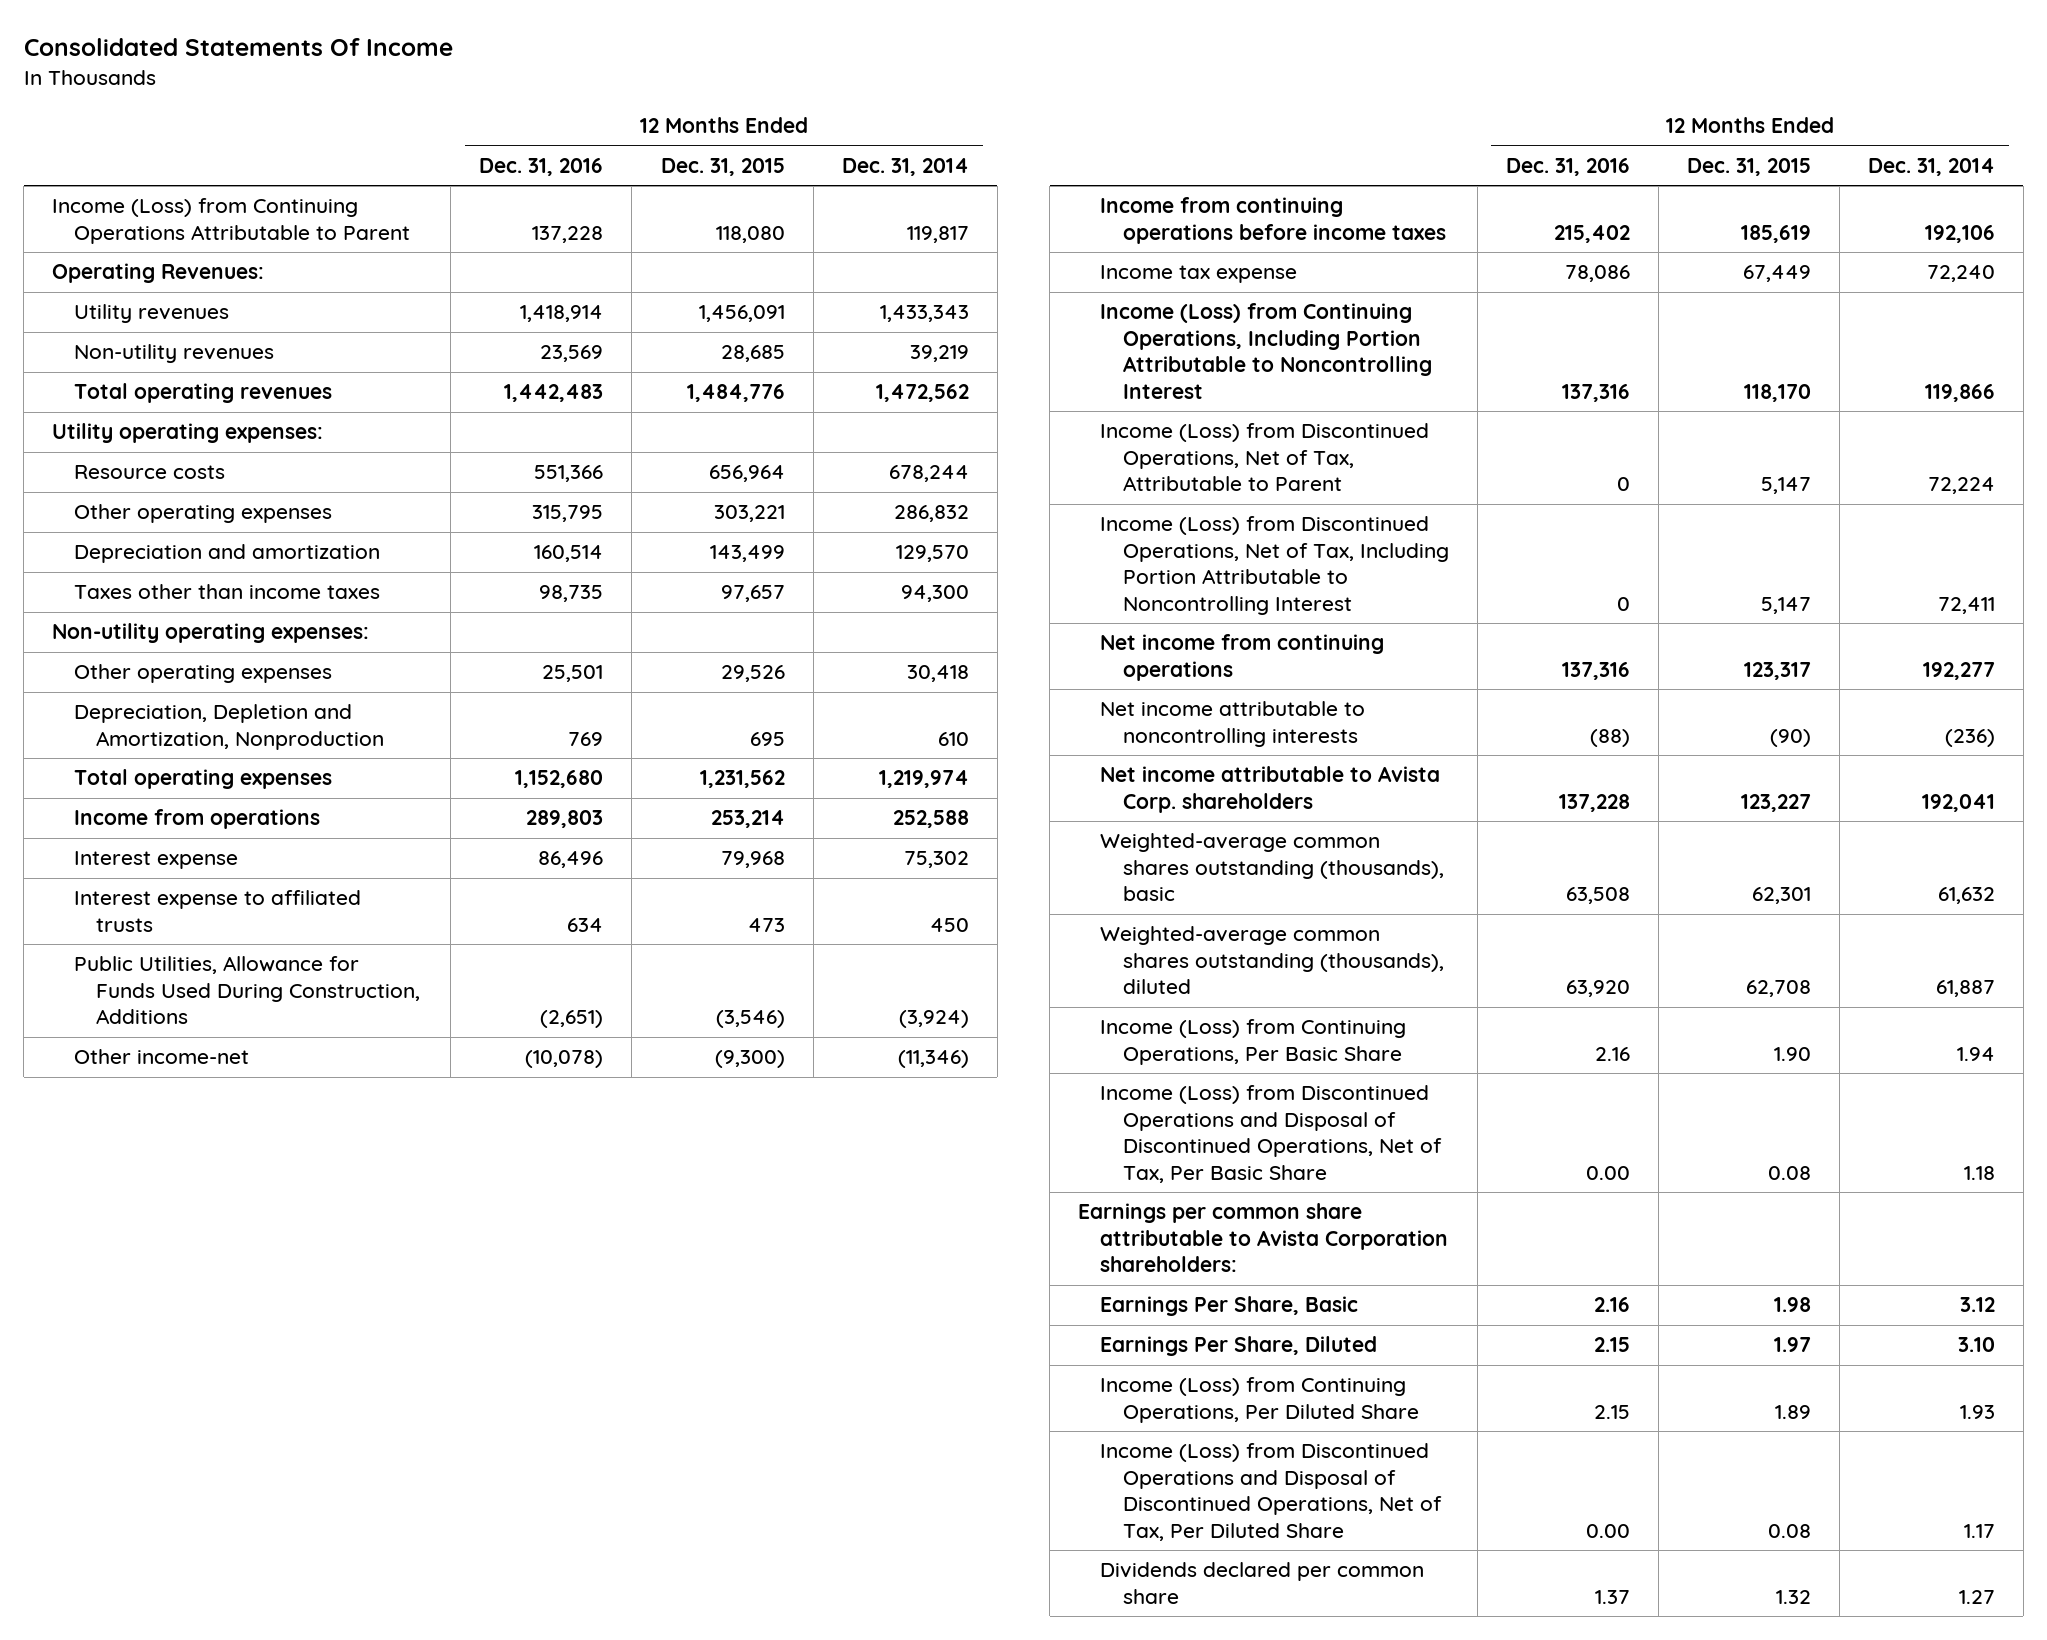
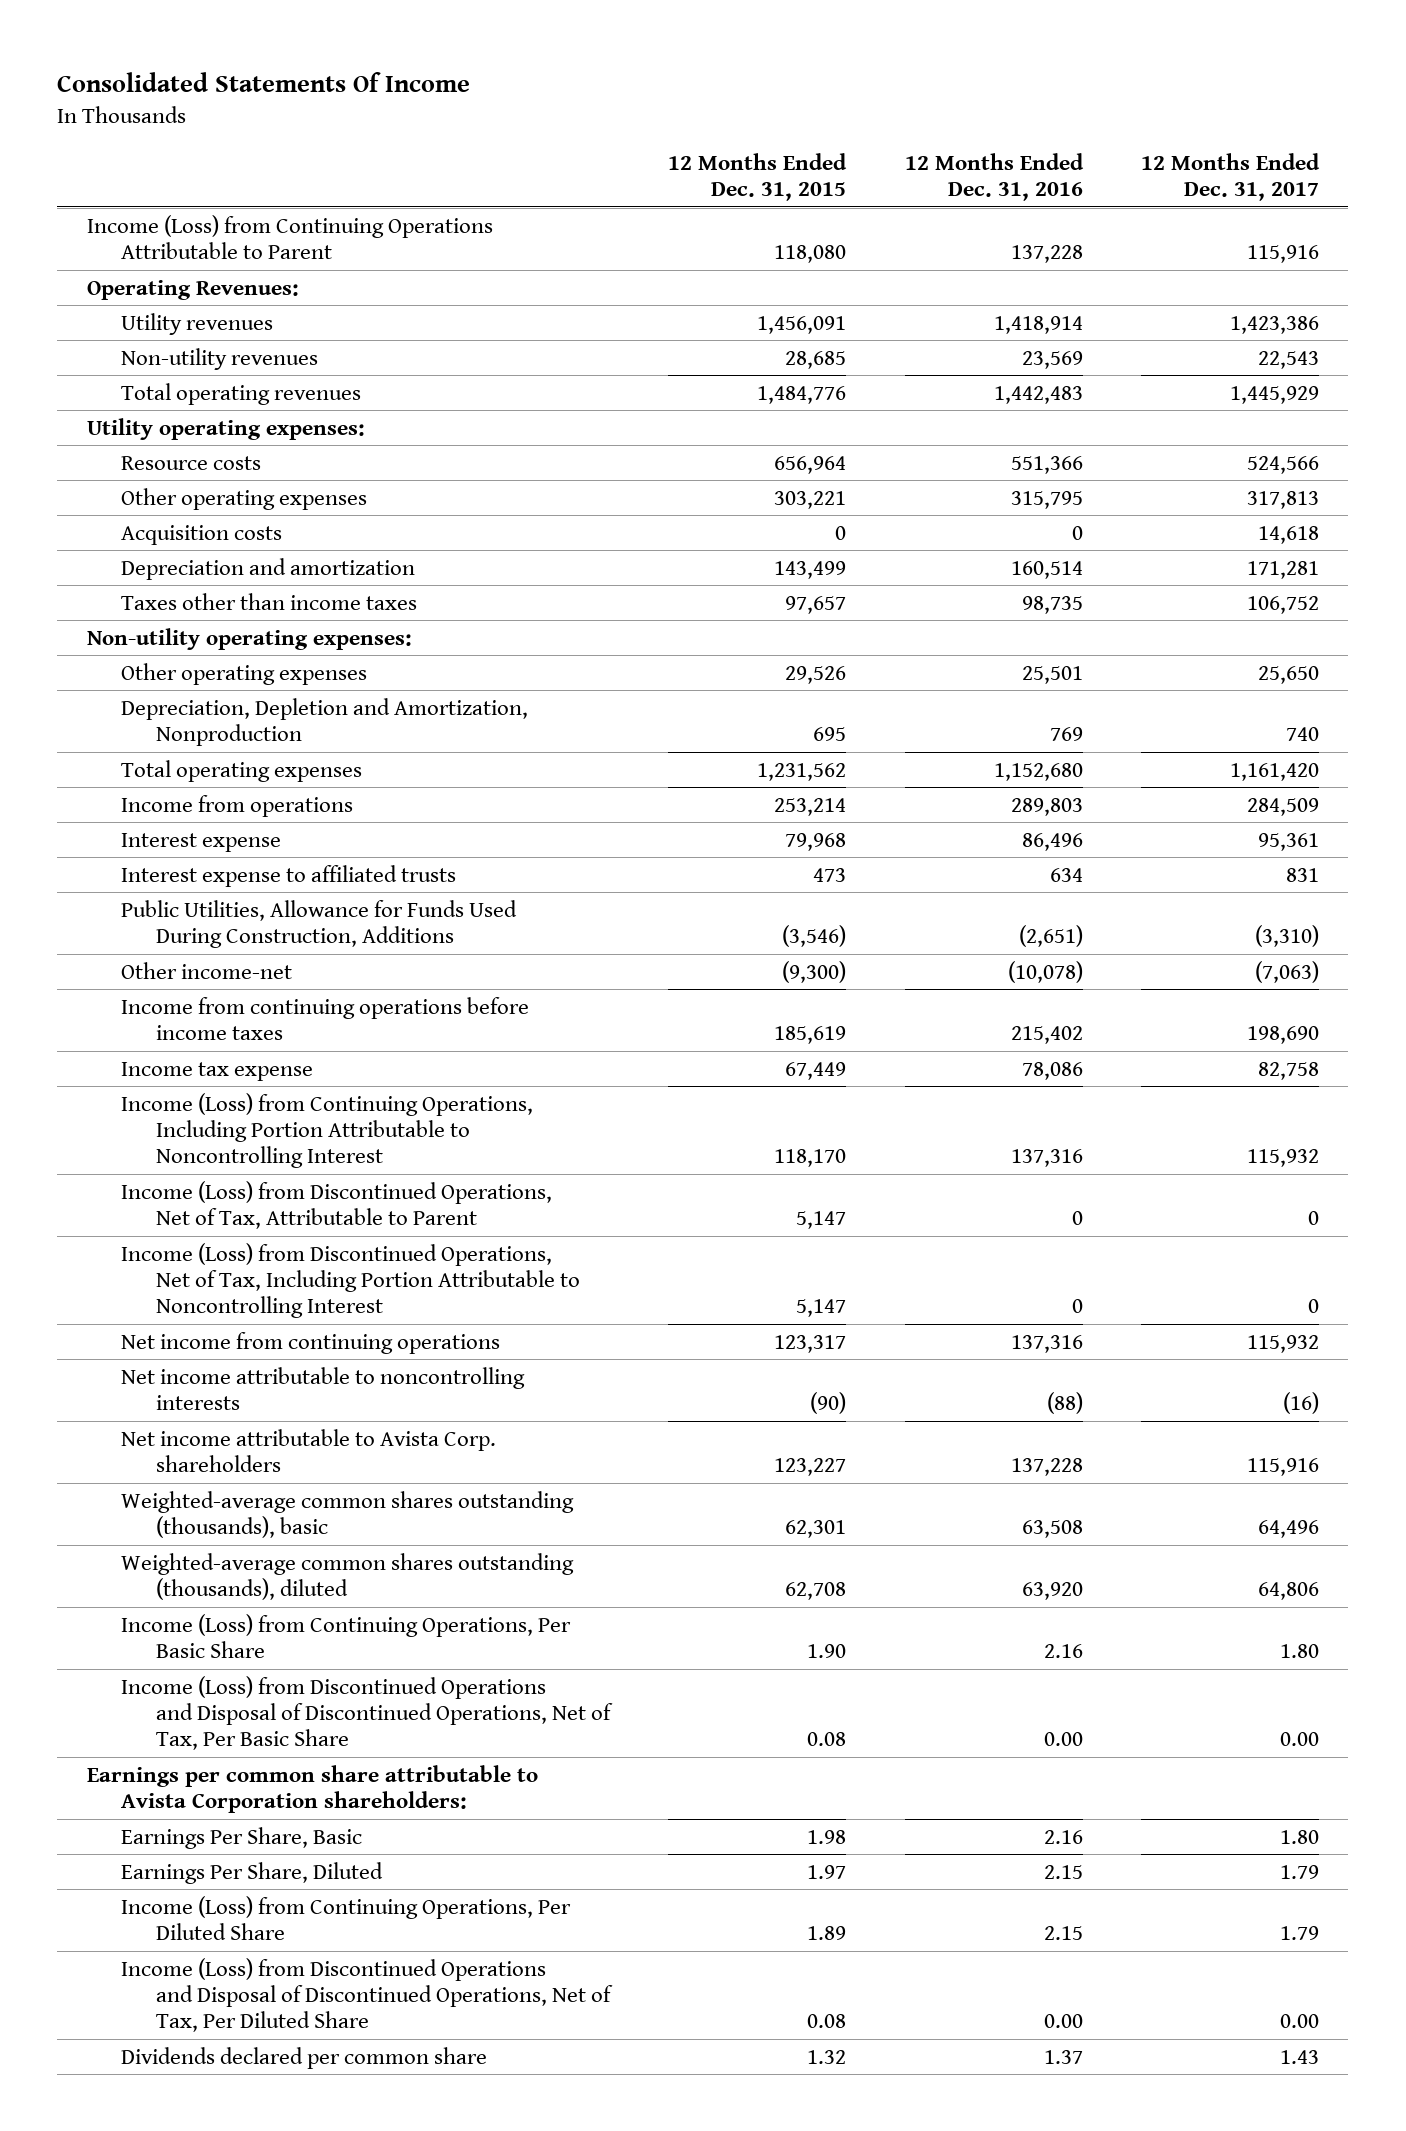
- | 12 Months Ended Dec. 31, 2016 | 12 Months Ended Dec. 31, 2015 | 12 Months Ended Dec. 31, 2014
+ | 12 Months Ended Dec. 31, 2015 | 12 Months Ended Dec. 31, 2016 | 12 Months Ended Dec. 31, 2017
+ Acquisition costs | 0 | 0 | 14,618

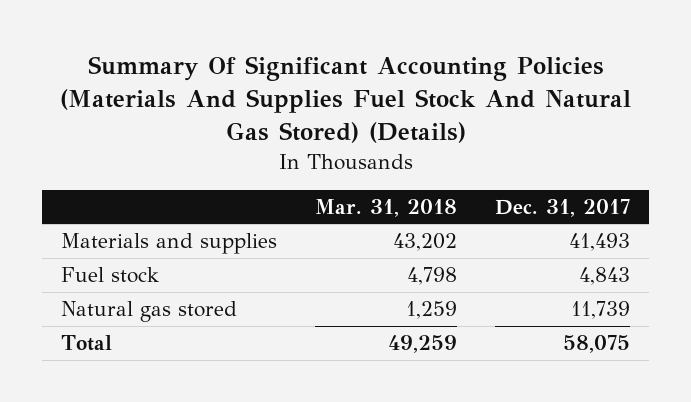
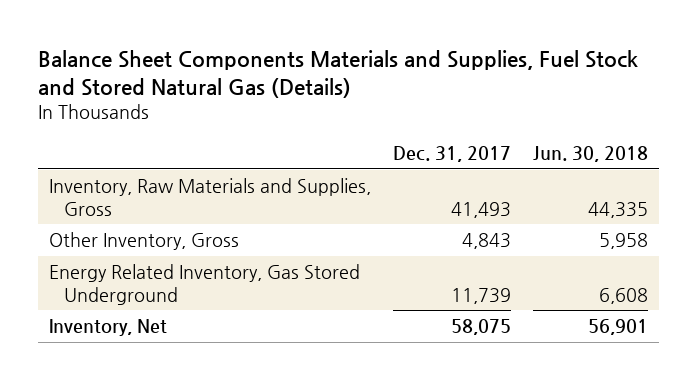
- Summary Of Significant Accounting Policies (Materials And Supplies Fuel Stock And Natural Gas Stored) (Details)
+ Balance Sheet Components Materials and Supplies, Fuel Stock and Stored Natural Gas (Details)
- | Mar. 31, 2018 | Dec. 31, 2017
+ | Dec. 31, 2017 | Jun. 30, 2018
- Materials and supplies | 43,202 | 41,493
- Fuel stock | 4,798 | 4,843
- Natural gas stored | 1,259 | 11,739
- Total | 49,259 | 58,075
+ Inventory, Raw Materials and Supplies, Gross | 41,493 | 44,335
+ Other Inventory, Gross | 4,843 | 5,958
+ Energy Related Inventory, Gas Stored Underground | 11,739 | 6,608
+ Inventory, Net | 58,075 | 56,901

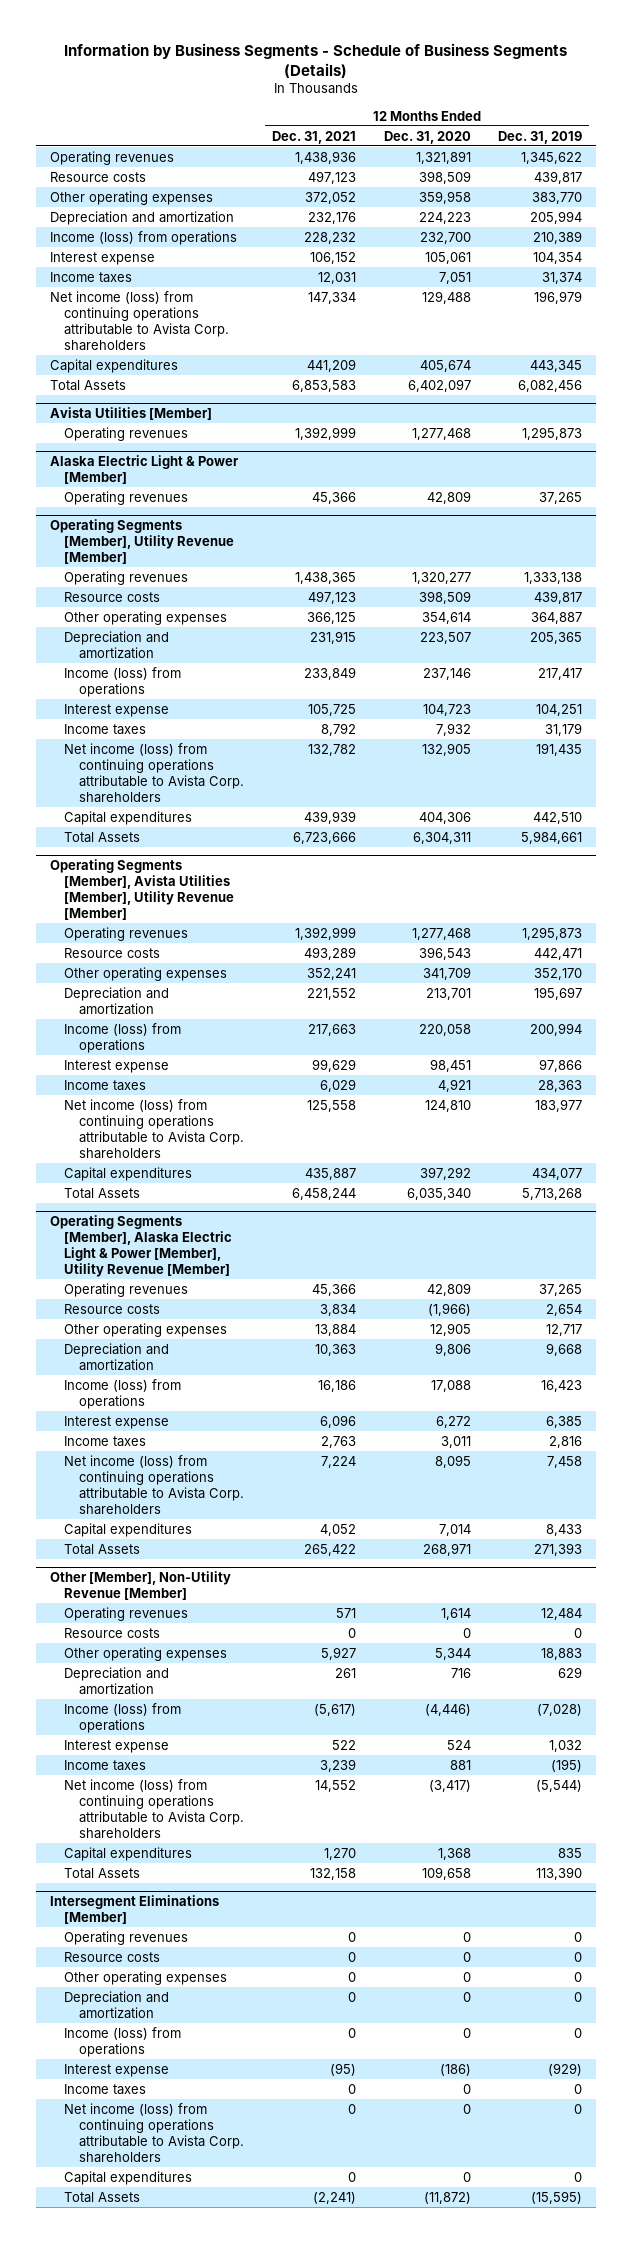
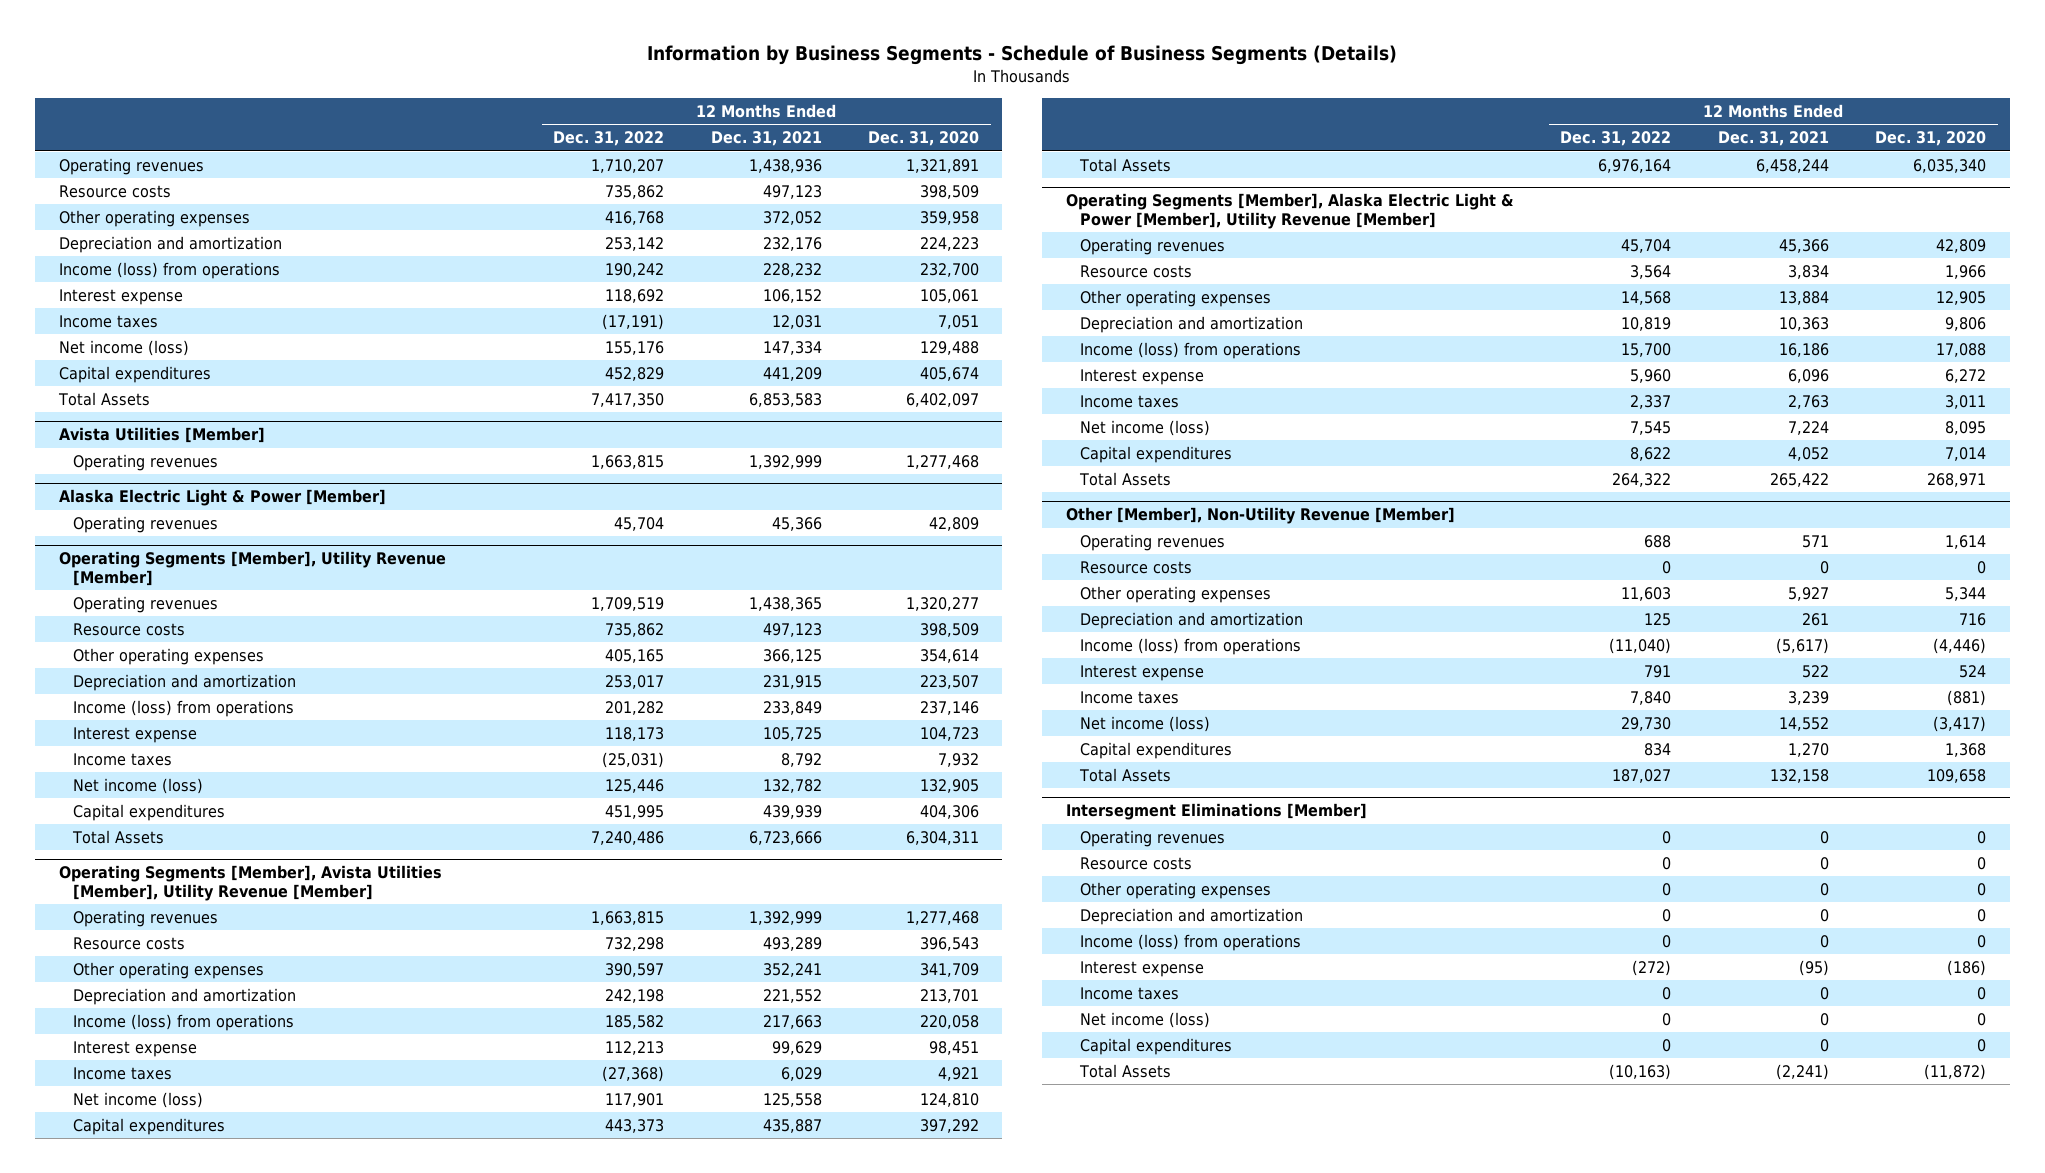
- | 12 Months Ended Dec. 31, 2021 | 12 Months Ended Dec. 31, 2020 | 12 Months Ended Dec. 31, 2019
+ | 12 Months Ended Dec. 31, 2022 | 12 Months Ended Dec. 31, 2021 | 12 Months Ended Dec. 31, 2020
- Net income (loss) from continuing operations attributable to Avista Corp. shareholders | 147,334 | 129,488 | 196,979
+ Net income (loss) | 155,176 | 147,334 | 129,488
@ Operating Segments [Member], Utility Revenue [Member]
- Net income (loss) from continuing operations attributable to Avista Corp. shareholders | 132,782 | 132,905 | 191,435
+ Net income (loss) | 125,446 | 132,782 | 132,905
@ Operating Segments [Member], Avista Utilities [Member], Utility Revenue [Member]
- Net income (loss) from continuing operations attributable to Avista Corp. shareholders | 125,558 | 124,810 | 183,977
+ Net income (loss) | 117,901 | 125,558 | 124,810
@ Operating Segments [Member], Alaska Electric Light & Power [Member], Utility Revenue [Member]
- Resource costs | 3,834 | (1,966) | 2,654
+ Resource costs | 3,564 | 3,834 | 1,966
- Net income (loss) from continuing operations attributable to Avista Corp. shareholders | 7,224 | 8,095 | 7,458
+ Net income (loss) | 7,545 | 7,224 | 8,095
@ Other [Member], Non-Utility Revenue [Member]
- Income taxes | 3,239 | 881 | (195)
- Net income (loss) from continuing operations attributable to Avista Corp. shareholders | 14,552 | (3,417) | (5,544)
+ Income taxes | 7,840 | 3,239 | (881)
+ Net income (loss) | 29,730 | 14,552 | (3,417)
@ Intersegment Eliminations [Member]
- Net income (loss) from continuing operations attributable to Avista Corp. shareholders | 0 | 0 | 0
+ Net income (loss) | 0 | 0 | 0

